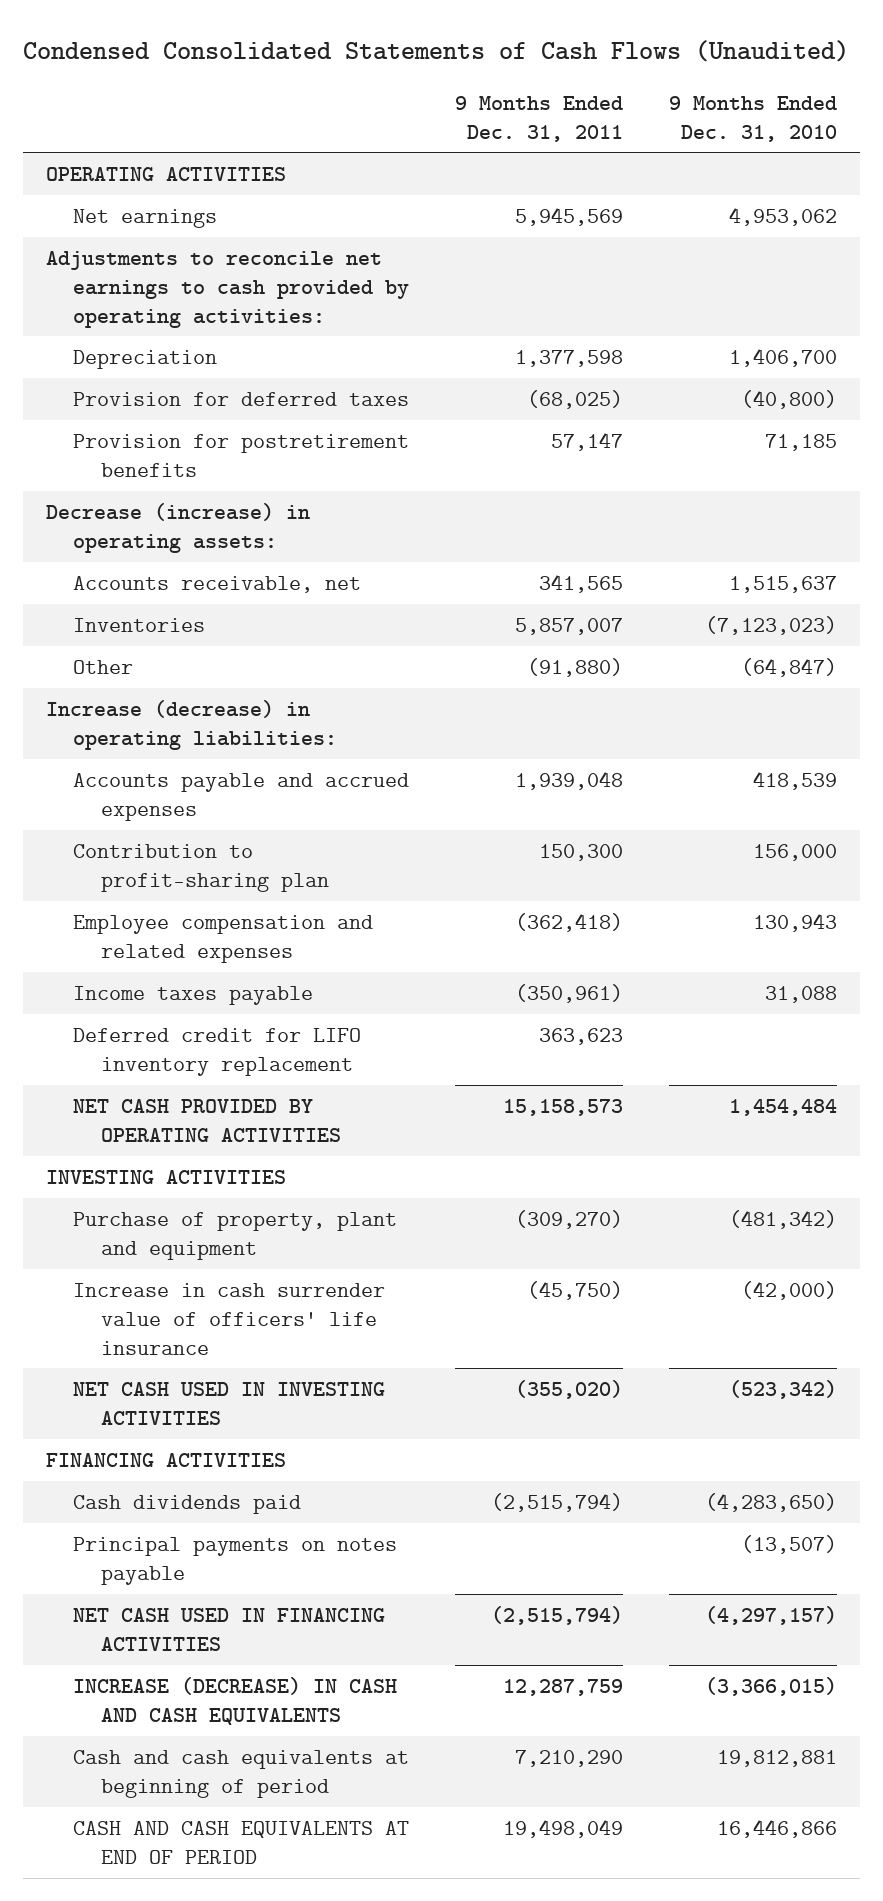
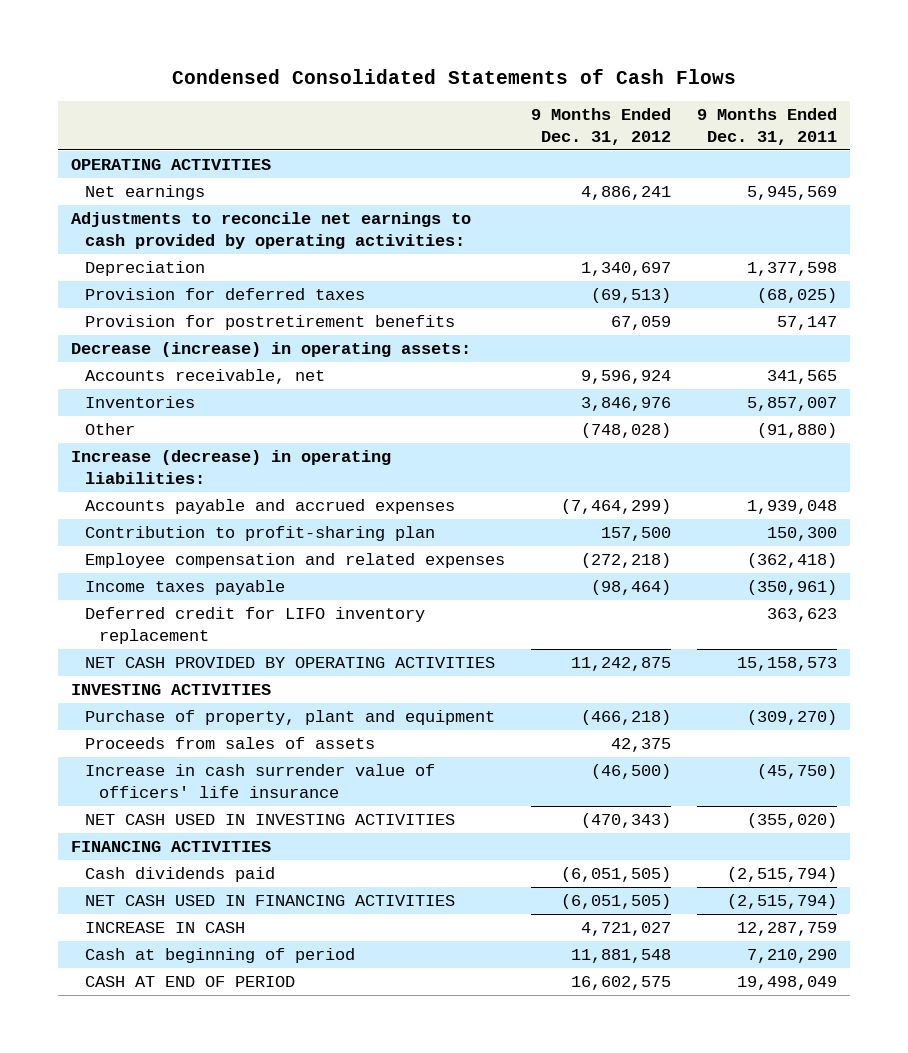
- Condensed Consolidated Statements of Cash Flows (Unaudited)
+ Condensed Consolidated Statements of Cash Flows
- | 9 Months Ended Dec. 31, 2011 | 9 Months Ended Dec. 31, 2010
+ | 9 Months Ended Dec. 31, 2012 | 9 Months Ended Dec. 31, 2011
+ Proceeds from sales of assets | 42,375 |
- Principal payments on notes payable | | (13,507)
- INCREASE (DECREASE) IN CASH AND CASH EQUIVALENTS | 12,287,759 | (3,366,015)
- Cash and cash equivalents at beginning of period | 7,210,290 | 19,812,881
- CASH AND CASH EQUIVALENTS AT END OF PERIOD | 19,498,049 | 16,446,866
+ INCREASE IN CASH | 4,721,027 | 12,287,759
+ Cash at beginning of period | 11,881,548 | 7,210,290
+ CASH AT END OF PERIOD | 16,602,575 | 19,498,049

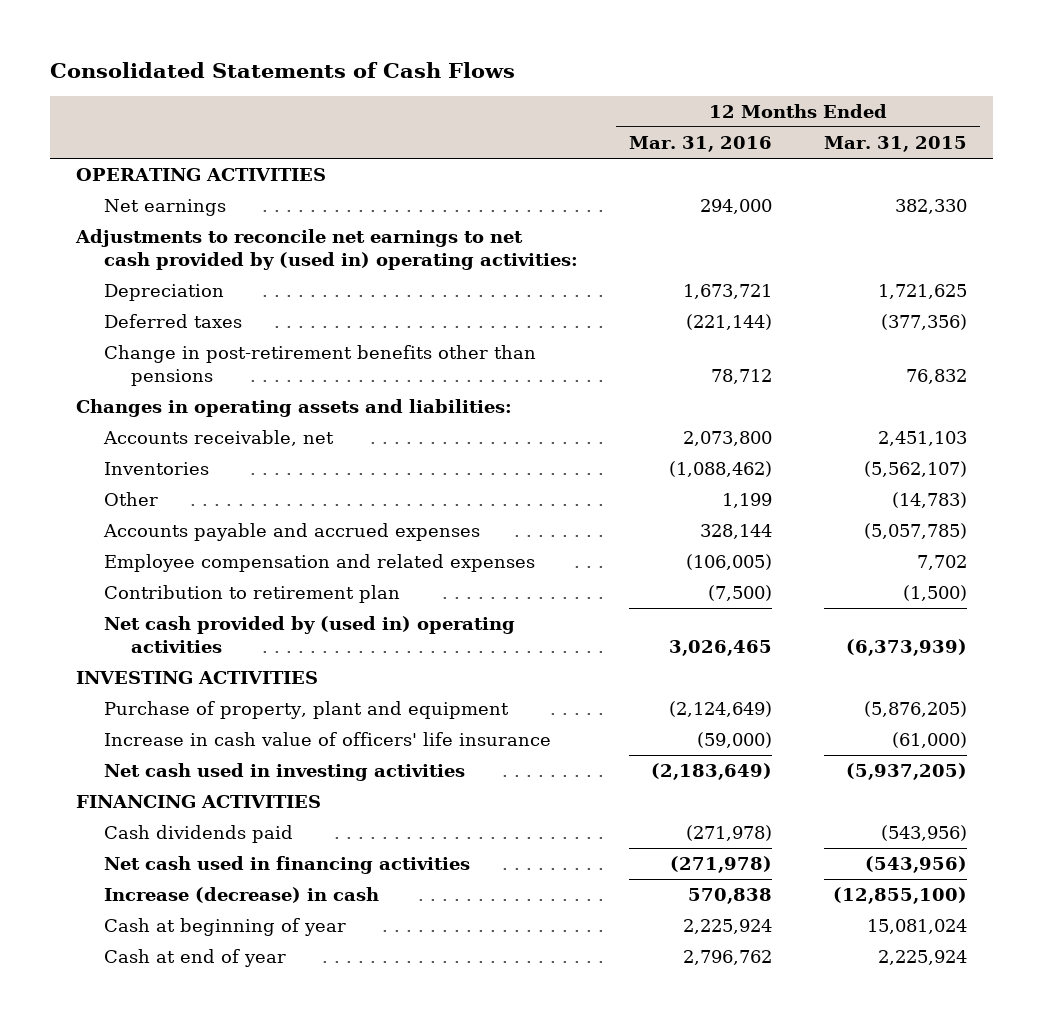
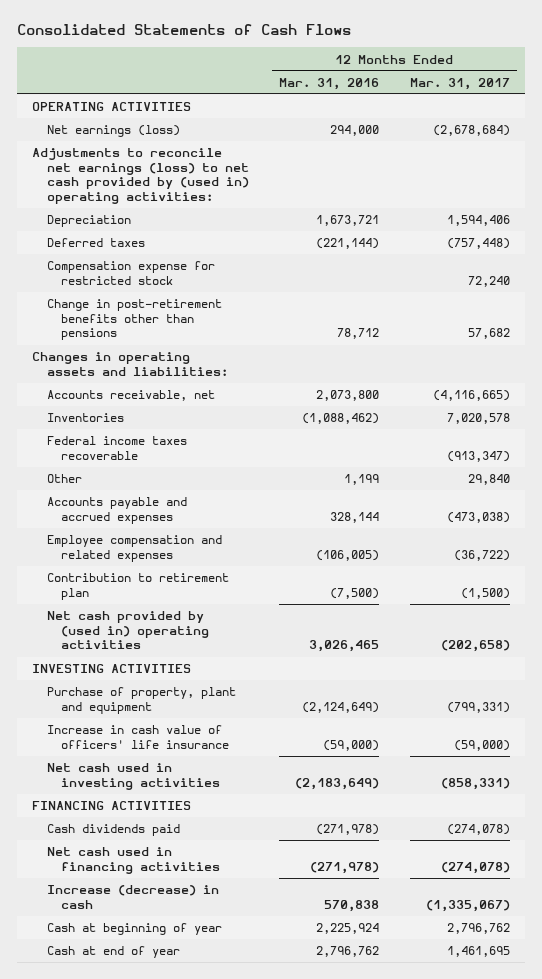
- | 12 Months Ended Mar. 31, 2016 | 12 Months Ended Mar. 31, 2015
+ | 12 Months Ended Mar. 31, 2016 | 12 Months Ended Mar. 31, 2017
- Net earnings | 294,000 | 382,330
- Adjustments to reconcile net earnings to net cash provided by (used in) operating activities:
+ Net earnings (loss) | 294,000 | (2,678,684)
+ Adjustments to reconcile net earnings (loss) to net cash provided by (used in) operating activities:
+ Compensation expense for restricted stock | | 72,240
+ Federal income taxes recoverable | | (913,347)

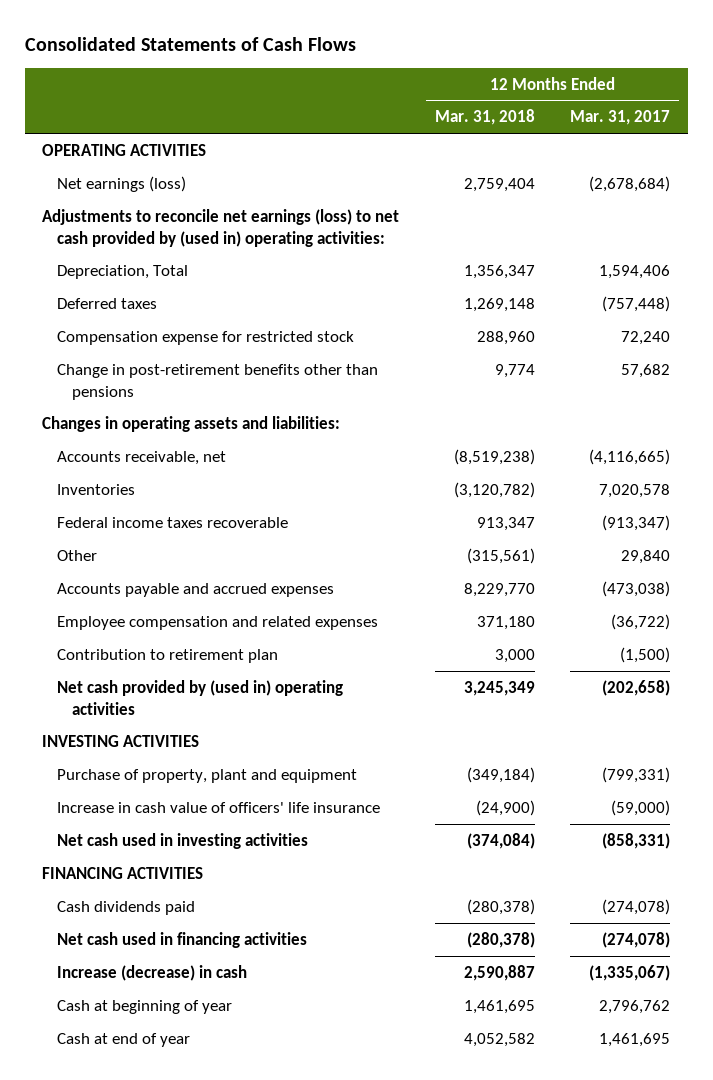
- | 12 Months Ended Mar. 31, 2016 | 12 Months Ended Mar. 31, 2017
+ | 12 Months Ended Mar. 31, 2018 | 12 Months Ended Mar. 31, 2017
- Depreciation | 1,673,721 | 1,594,406
+ Depreciation, Total | 1,356,347 | 1,594,406

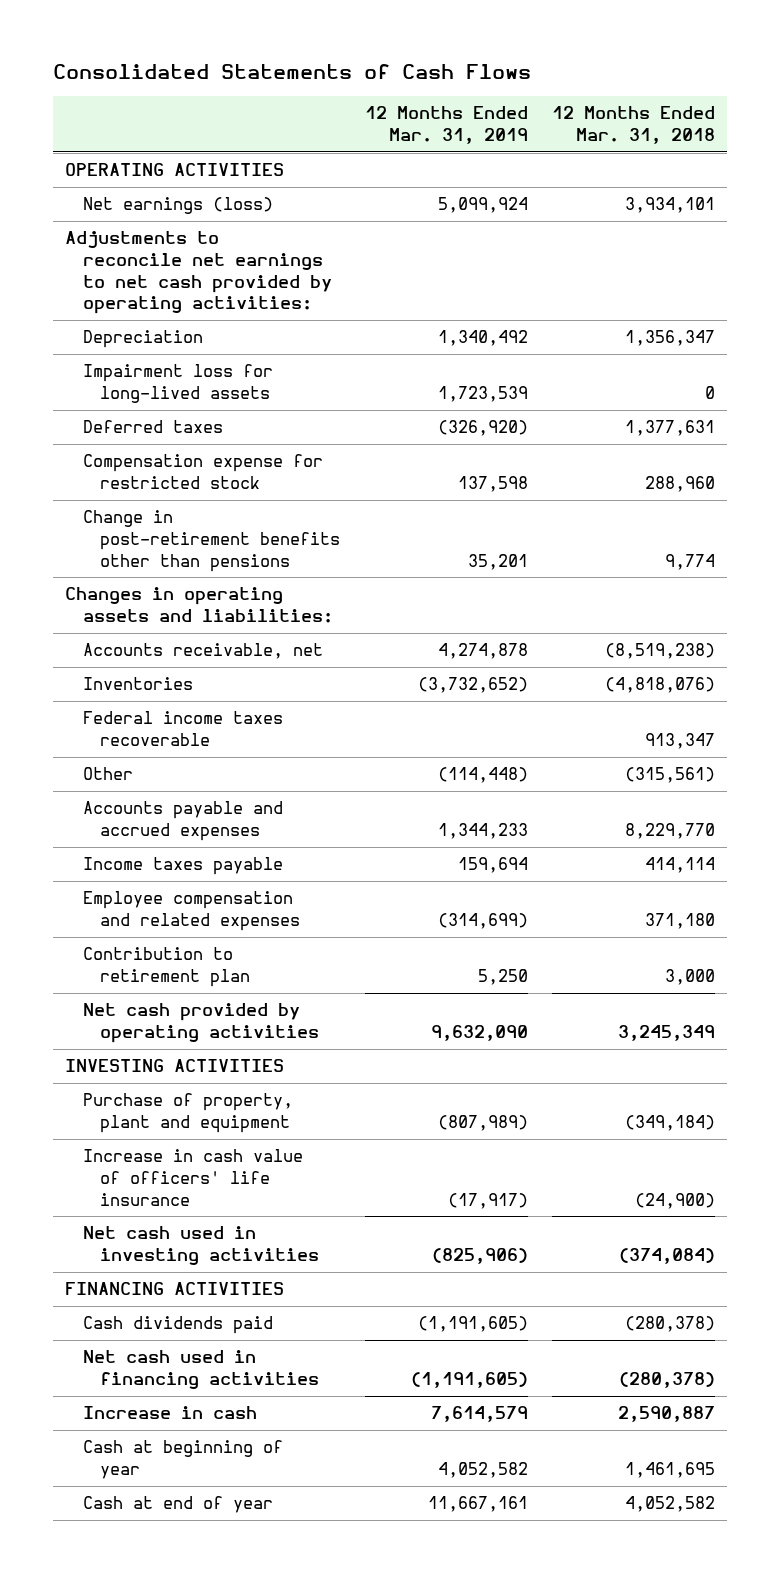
- | 12 Months Ended Mar. 31, 2018 | 12 Months Ended Mar. 31, 2017
+ | 12 Months Ended Mar. 31, 2019 | 12 Months Ended Mar. 31, 2018
- Net earnings (loss) | 2,759,404 | (2,678,684)
- Adjustments to reconcile net earnings (loss) to net cash provided by (used in) operating activities:
- Depreciation, Total | 1,356,347 | 1,594,406
- Deferred taxes | 1,269,148 | (757,448)
+ Net earnings (loss) | 5,099,924 | 3,934,101
+ Adjustments to reconcile net earnings to net cash provided by operating activities:
+ Depreciation | 1,340,492 | 1,356,347
+ Impairment loss for long-lived assets | 1,723,539 | 0
+ Deferred taxes | (326,920) | 1,377,631
- Inventories | (3,120,782) | 7,020,578
+ Inventories | (3,732,652) | (4,818,076)
+ Income taxes payable | 159,694 | 414,114
- Net cash provided by (used in) operating activities | 3,245,349 | (202,658)
+ Net cash provided by operating activities | 9,632,090 | 3,245,349
- Increase (decrease) in cash | 2,590,887 | (1,335,067)
+ Increase in cash | 7,614,579 | 2,590,887

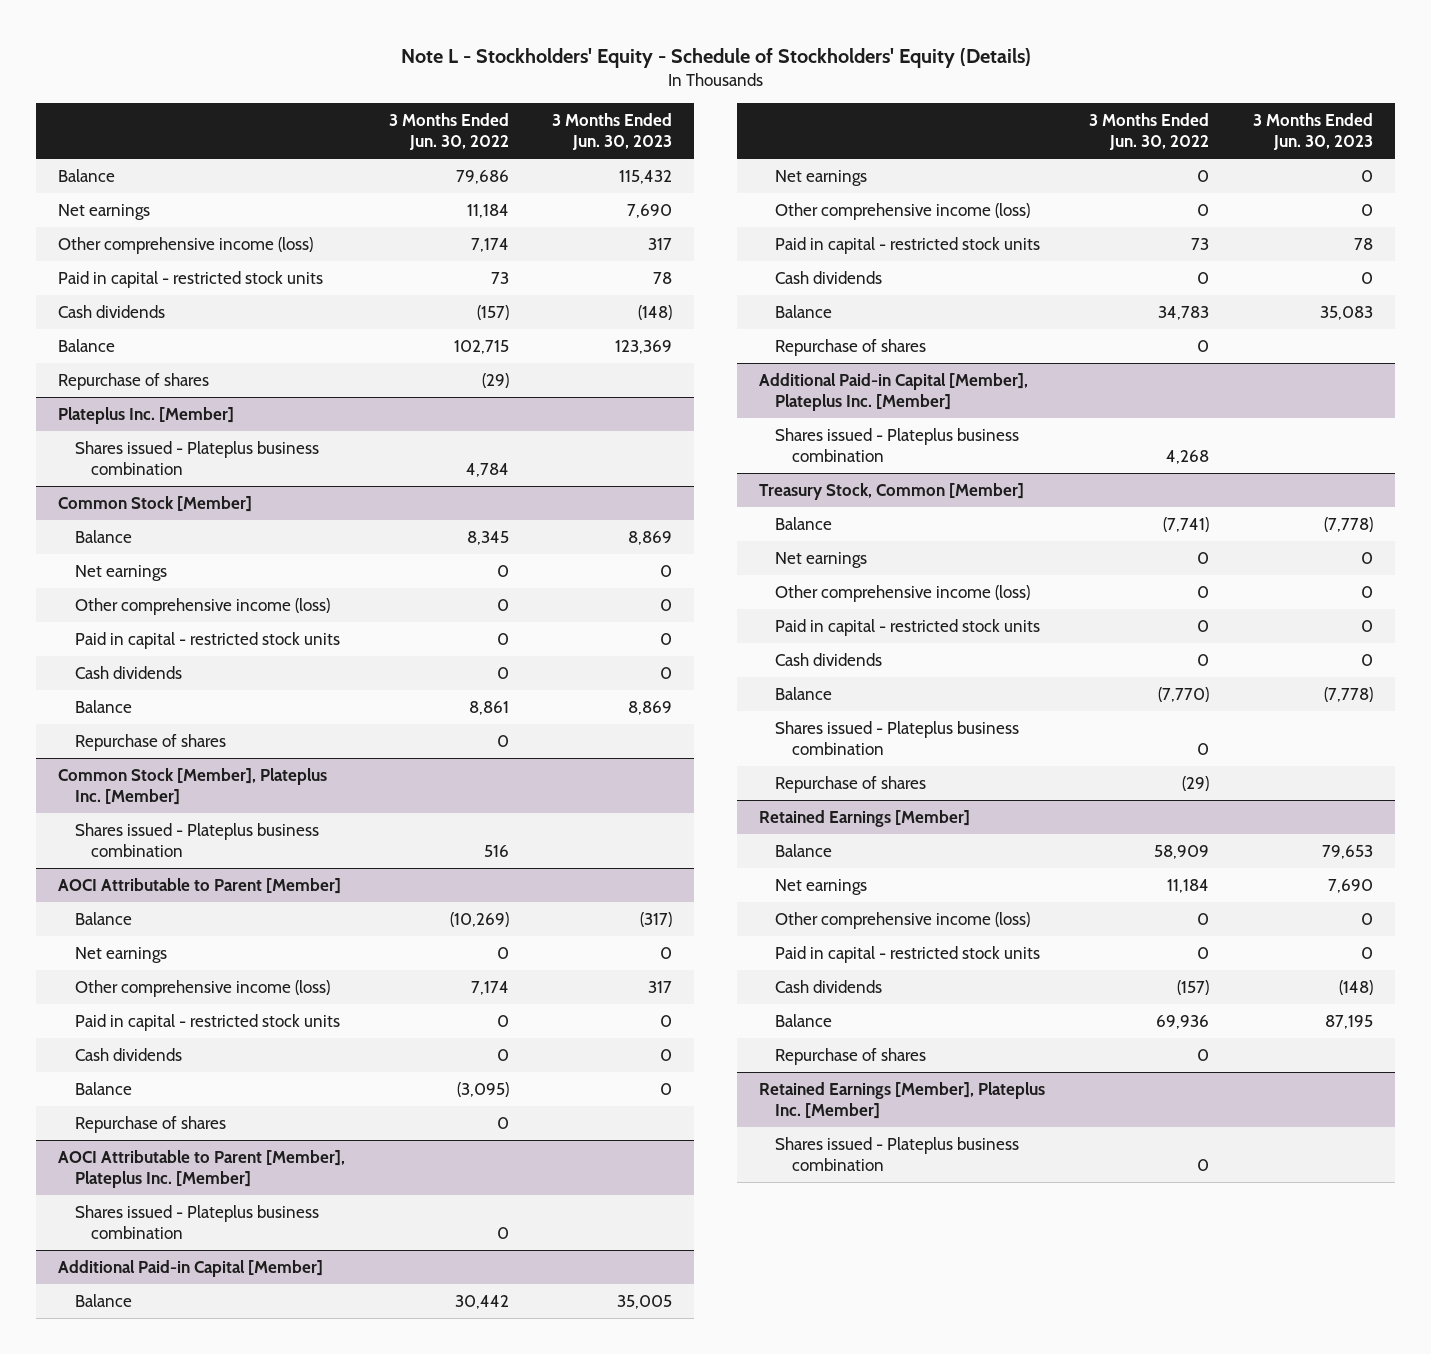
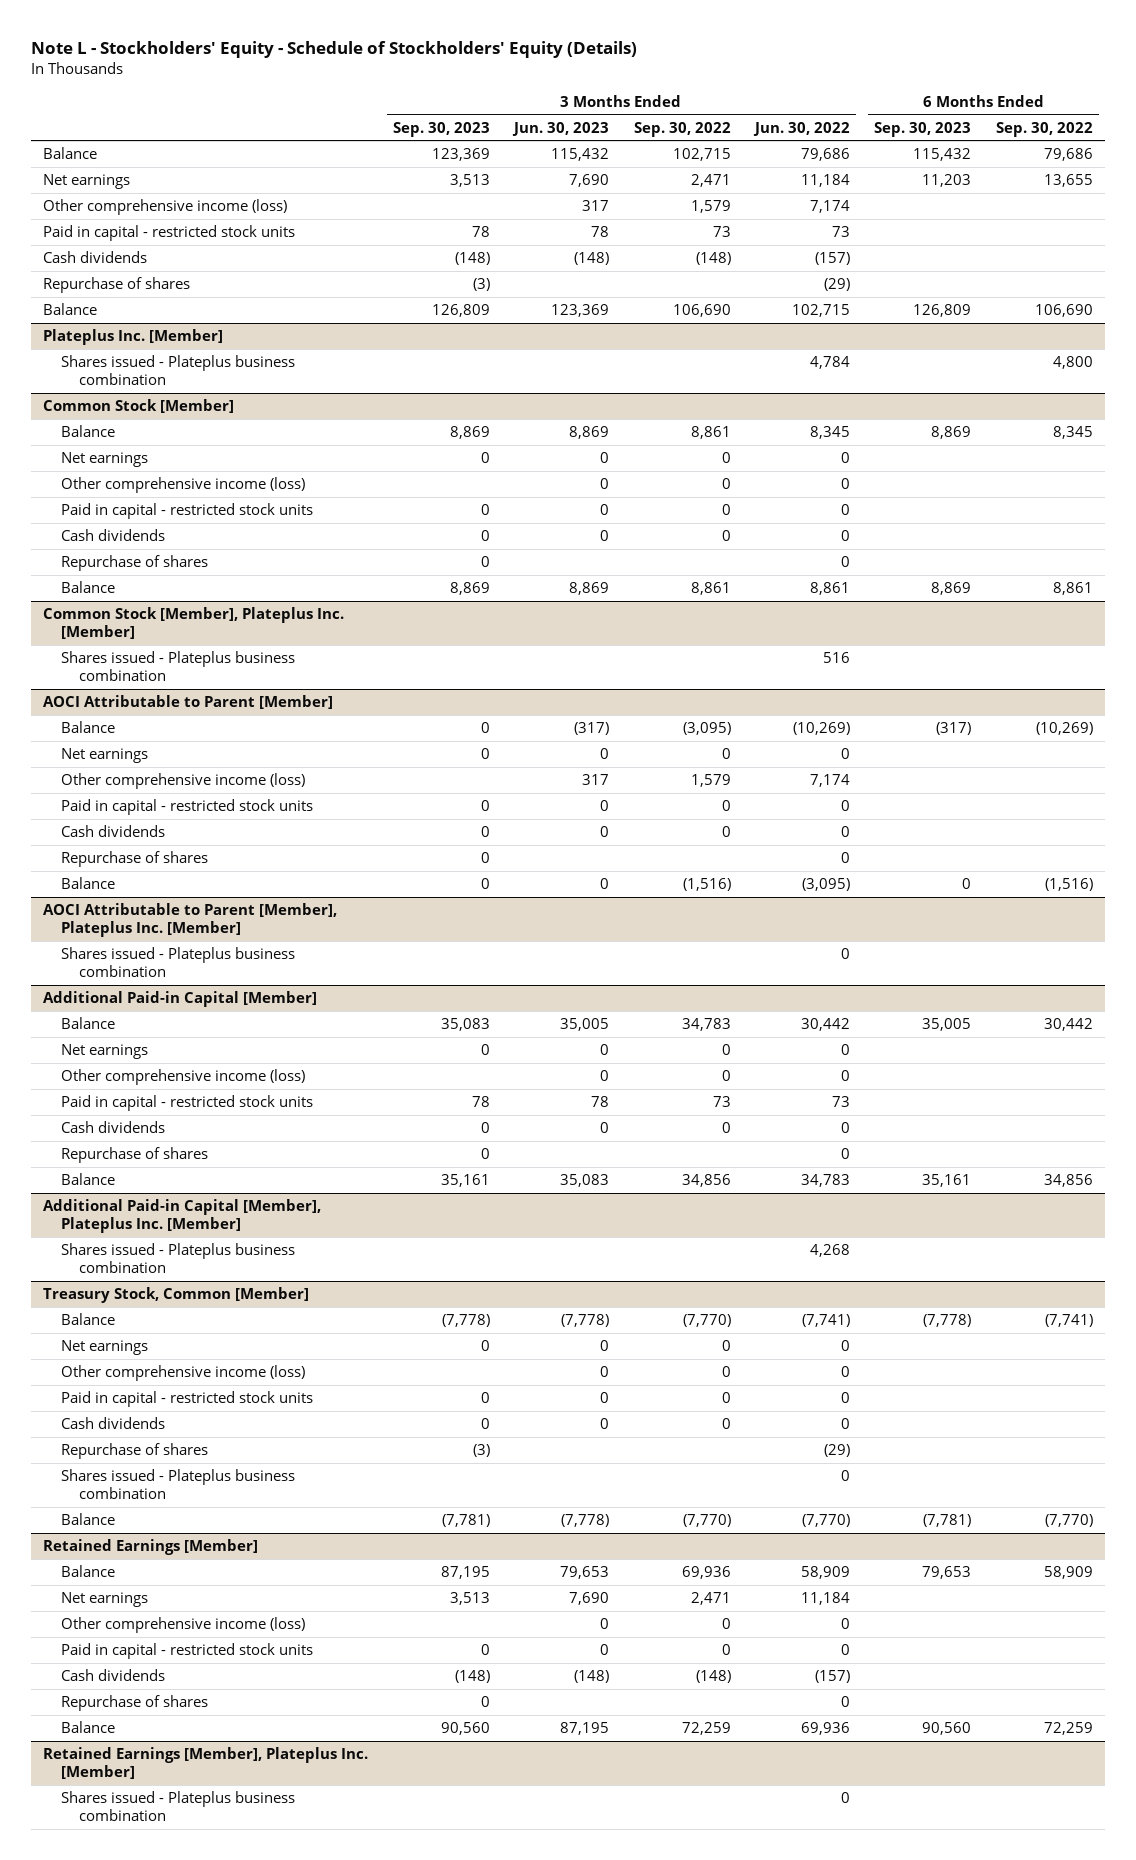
- | 3 Months Ended Jun. 30, 2022 | 3 Months Ended Jun. 30, 2023
+ | 3 Months Ended Sep. 30, 2023 | 3 Months Ended Jun. 30, 2023 | 3 Months Ended Sep. 30, 2022 | 3 Months Ended Jun. 30, 2022 | 6 Months Ended Sep. 30, 2023 | 6 Months Ended Sep. 30, 2022
moved down: Balance | 126,809 | 123,369 | 106,690 | 102,715 | 126,809 | 106,690
@ Common Stock [Member]
moved down: Balance | 8,869 | 8,869 | 8,861 | 8,861 | 8,869 | 8,861
@ AOCI Attributable to Parent [Member]
moved down: Balance | 0 | 0 | (1,516) | (3,095) | 0 | (1,516)
@ Additional Paid-in Capital [Member]
moved down: Balance | 35,161 | 35,083 | 34,856 | 34,783 | 35,161 | 34,856
@ Treasury Stock, Common [Member]
moved down: Shares issued - Plateplus business combination | | | | 0 | |
moved down: Balance | (7,781) | (7,778) | (7,770) | (7,770) | (7,781) | (7,770)
@ Retained Earnings [Member]
moved down: Balance | 90,560 | 87,195 | 72,259 | 69,936 | 90,560 | 72,259

